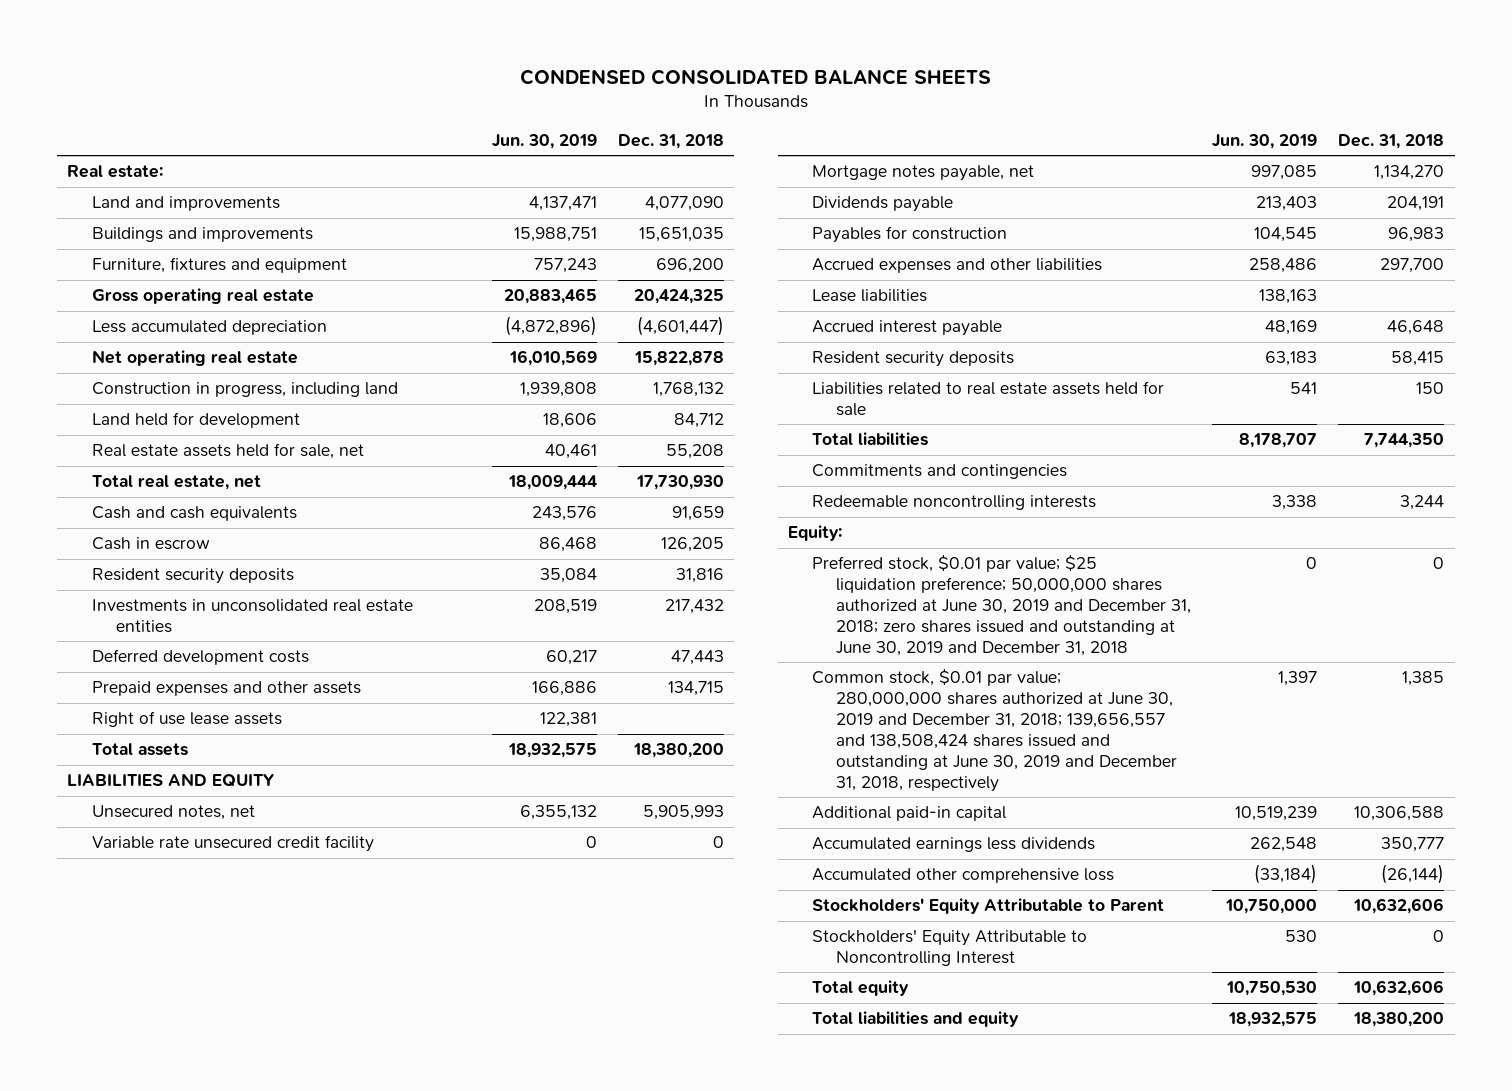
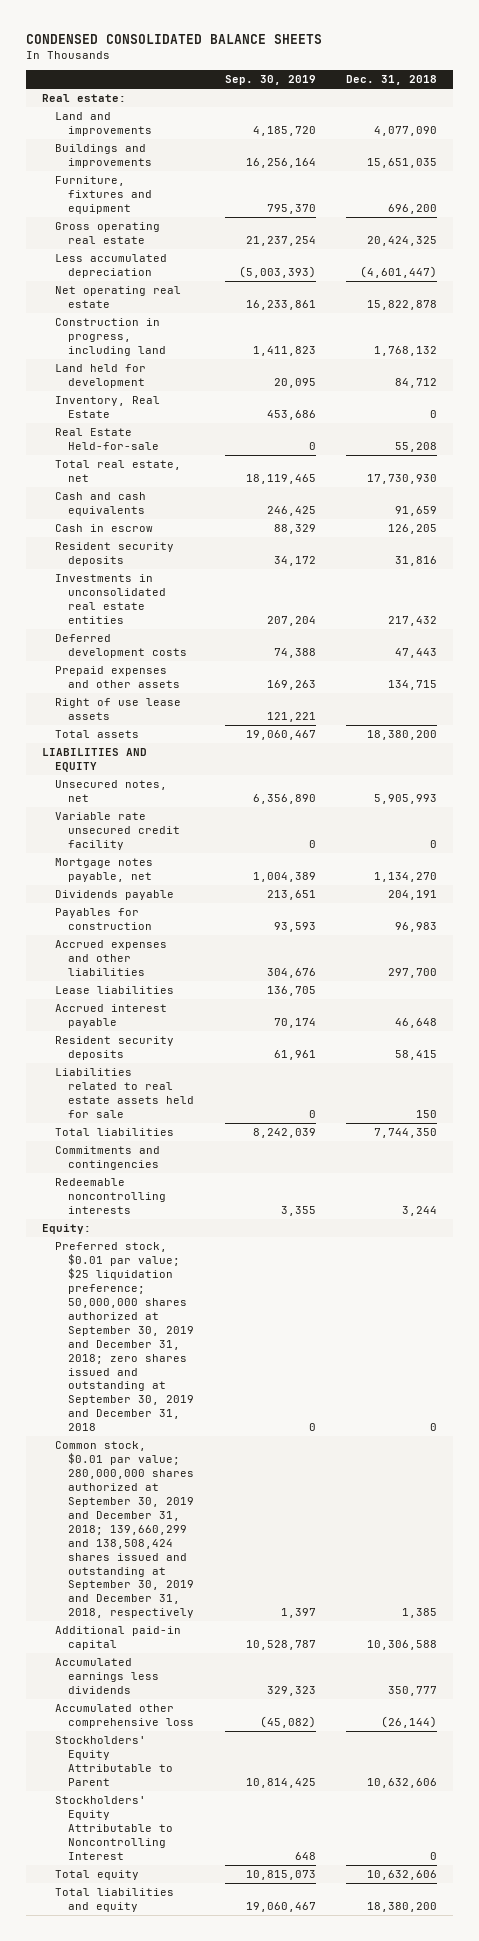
- | Jun. 30, 2019 | Dec. 31, 2018
+ | Sep. 30, 2019 | Dec. 31, 2018
- Real estate assets held for sale, net | 40,461 | 55,208
+ Inventory, Real Estate | 453,686 | 0
+ Real Estate Held-for-sale | 0 | 55,208
- Preferred stock, $0.01 par value; $25 liquidation preference; 50,000,000 shares authorized at June 30, 2019 and December 31, 2018; zero shares issued and outstanding at June 30, 2019 and December 31, 2018 | 0 | 0
- Common stock, $0.01 par value; 280,000,000 shares authorized at June 30, 2019 and December 31, 2018; 139,656,557 and 138,508,424 shares issued and outstanding at June 30, 2019 and December 31, 2018, respectively | 1,397 | 1,385
+ Preferred stock, $0.01 par value; $25 liquidation preference; 50,000,000 shares authorized at September 30, 2019 and December 31, 2018; zero shares issued and outstanding at September 30, 2019 and December 31, 2018 | 0 | 0
+ Common stock, $0.01 par value; 280,000,000 shares authorized at September 30, 2019 and December 31, 2018; 139,660,299 and 138,508,424 shares issued and outstanding at September 30, 2019 and December 31, 2018, respectively | 1,397 | 1,385

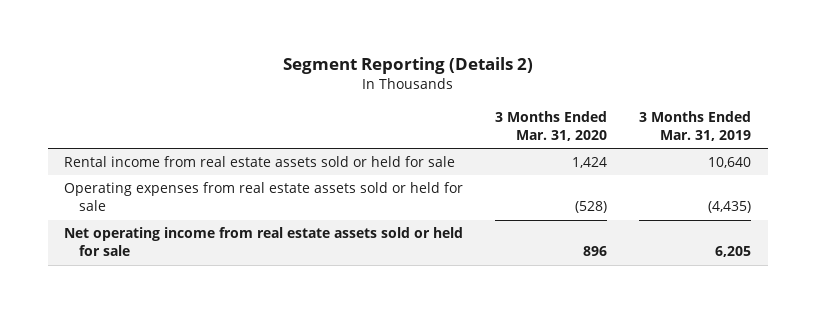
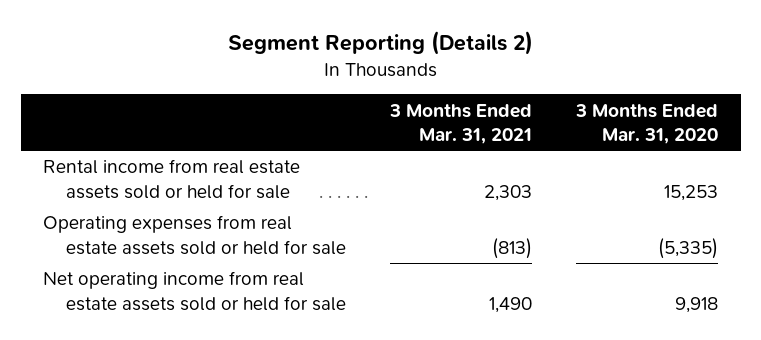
- | 3 Months Ended Mar. 31, 2020 | 3 Months Ended Mar. 31, 2019
+ | 3 Months Ended Mar. 31, 2021 | 3 Months Ended Mar. 31, 2020
- Rental income from real estate assets sold or held for sale | 1,424 | 10,640
- Operating expenses from real estate assets sold or held for sale | (528) | (4,435)
- Net operating income from real estate assets sold or held for sale | 896 | 6,205
+ Rental income from real estate assets sold or held for sale | 2,303 | 15,253
+ Operating expenses from real estate assets sold or held for sale | (813) | (5,335)
+ Net operating income from real estate assets sold or held for sale | 1,490 | 9,918

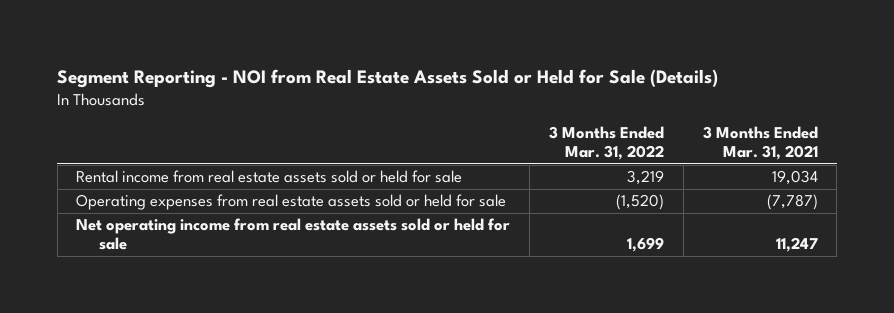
- Segment Reporting (Details 2)
+ Segment Reporting - NOI from Real Estate Assets Sold or Held for Sale (Details)
- | 3 Months Ended Mar. 31, 2021 | 3 Months Ended Mar. 31, 2020
+ | 3 Months Ended Mar. 31, 2022 | 3 Months Ended Mar. 31, 2021
- Rental income from real estate assets sold or held for sale | 2,303 | 15,253
- Operating expenses from real estate assets sold or held for sale | (813) | (5,335)
- Net operating income from real estate assets sold or held for sale | 1,490 | 9,918
+ Rental income from real estate assets sold or held for sale | 3,219 | 19,034
+ Operating expenses from real estate assets sold or held for sale | (1,520) | (7,787)
+ Net operating income from real estate assets sold or held for sale | 1,699 | 11,247

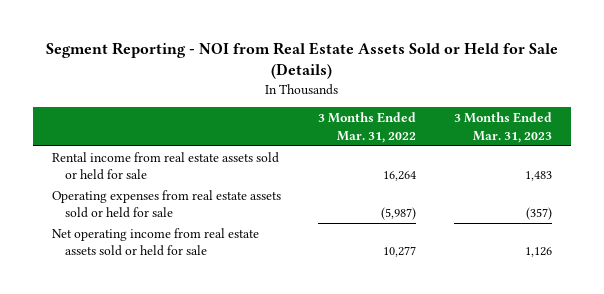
- | 3 Months Ended Mar. 31, 2022 | 3 Months Ended Mar. 31, 2021
+ | 3 Months Ended Mar. 31, 2022 | 3 Months Ended Mar. 31, 2023
- Rental income from real estate assets sold or held for sale | 3,219 | 19,034
- Operating expenses from real estate assets sold or held for sale | (1,520) | (7,787)
- Net operating income from real estate assets sold or held for sale | 1,699 | 11,247
+ Rental income from real estate assets sold or held for sale | 16,264 | 1,483
+ Operating expenses from real estate assets sold or held for sale | (5,987) | (357)
+ Net operating income from real estate assets sold or held for sale | 10,277 | 1,126

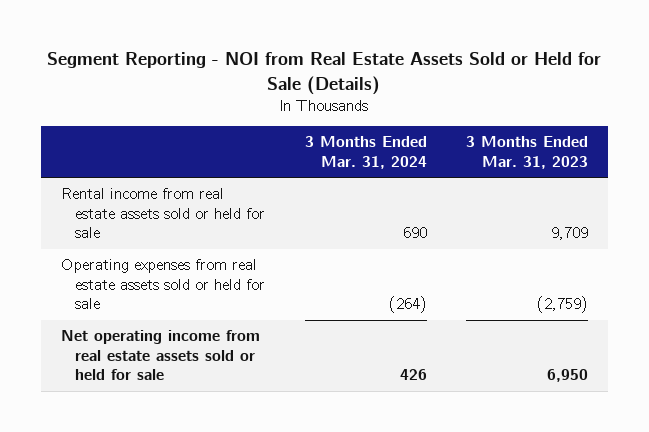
- | 3 Months Ended Mar. 31, 2022 | 3 Months Ended Mar. 31, 2023
+ | 3 Months Ended Mar. 31, 2024 | 3 Months Ended Mar. 31, 2023
- Rental income from real estate assets sold or held for sale | 16,264 | 1,483
- Operating expenses from real estate assets sold or held for sale | (5,987) | (357)
- Net operating income from real estate assets sold or held for sale | 10,277 | 1,126
+ Rental income from real estate assets sold or held for sale | 690 | 9,709
+ Operating expenses from real estate assets sold or held for sale | (264) | (2,759)
+ Net operating income from real estate assets sold or held for sale | 426 | 6,950

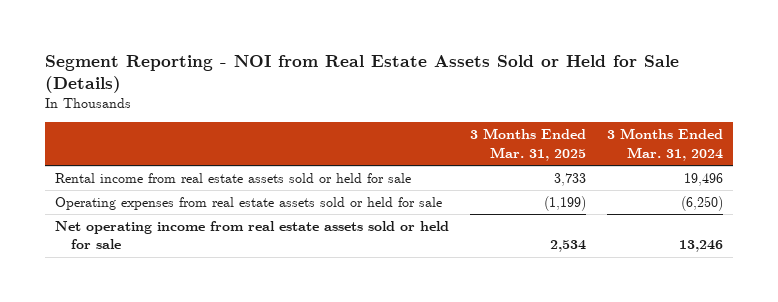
- | 3 Months Ended Mar. 31, 2024 | 3 Months Ended Mar. 31, 2023
+ | 3 Months Ended Mar. 31, 2025 | 3 Months Ended Mar. 31, 2024
- Rental income from real estate assets sold or held for sale | 690 | 9,709
- Operating expenses from real estate assets sold or held for sale | (264) | (2,759)
- Net operating income from real estate assets sold or held for sale | 426 | 6,950
+ Rental income from real estate assets sold or held for sale | 3,733 | 19,496
+ Operating expenses from real estate assets sold or held for sale | (1,199) | (6,250)
+ Net operating income from real estate assets sold or held for sale | 2,534 | 13,246

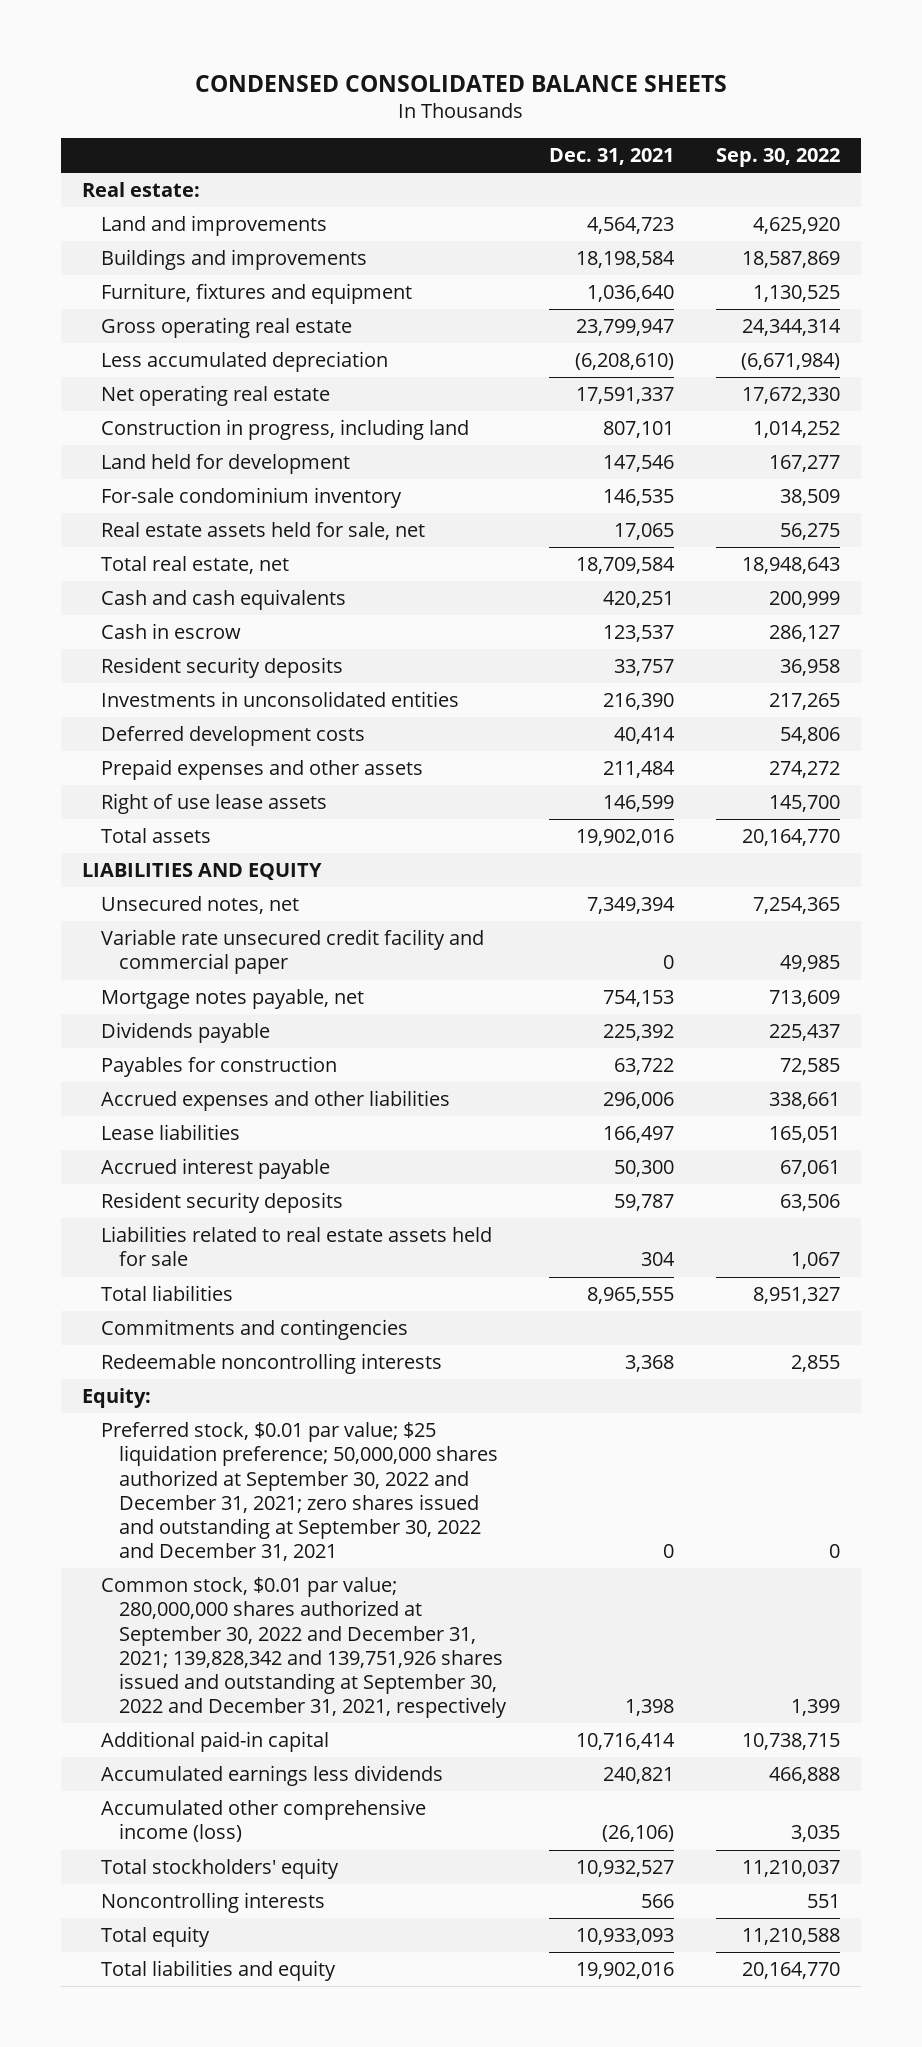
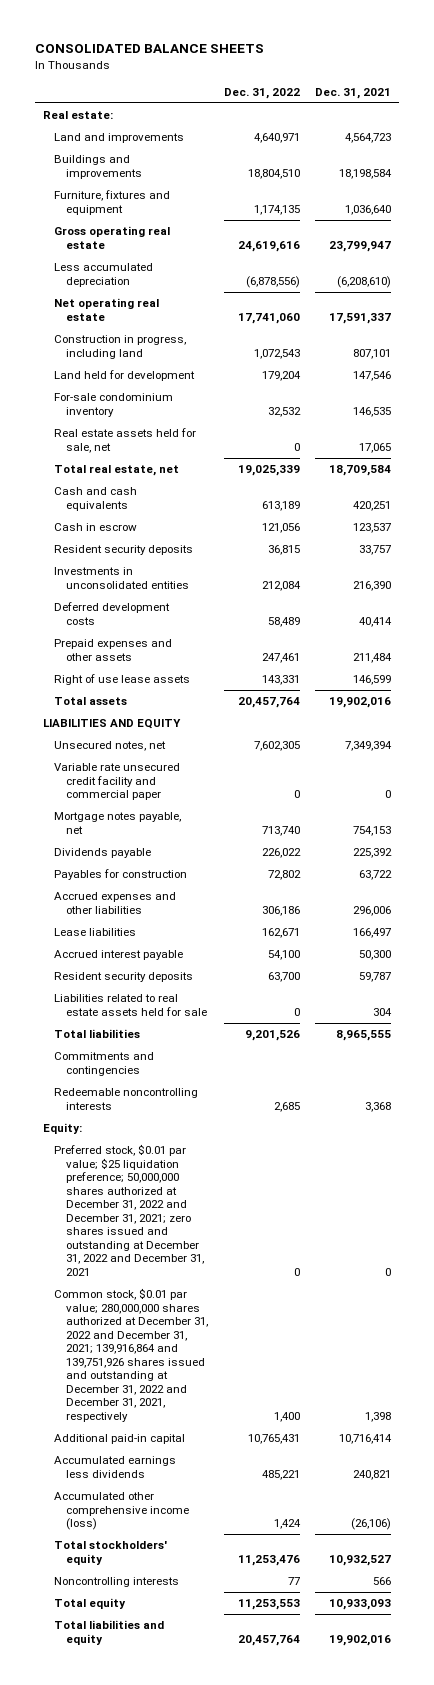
- CONDENSED CONSOLIDATED BALANCE SHEETS
+ CONSOLIDATED BALANCE SHEETS
- | Dec. 31, 2021 | Sep. 30, 2022
+ | Dec. 31, 2022 | Dec. 31, 2021
- Preferred stock, $0.01 par value; $25 liquidation preference; 50,000,000 shares authorized at September 30, 2022 and December 31, 2021; zero shares issued and outstanding at September 30, 2022 and December 31, 2021 | 0 | 0
- Common stock, $0.01 par value; 280,000,000 shares authorized at September 30, 2022 and December 31, 2021; 139,828,342 and 139,751,926 shares issued and outstanding at September 30, 2022 and December 31, 2021, respectively | 1,398 | 1,399
+ Preferred stock, $0.01 par value; $25 liquidation preference; 50,000,000 shares authorized at December 31, 2022 and December 31, 2021; zero shares issued and outstanding at December 31, 2022 and December 31, 2021 | 0 | 0
+ Common stock, $0.01 par value; 280,000,000 shares authorized at December 31, 2022 and December 31, 2021; 139,916,864 and 139,751,926 shares issued and outstanding at December 31, 2022 and December 31, 2021, respectively | 1,400 | 1,398

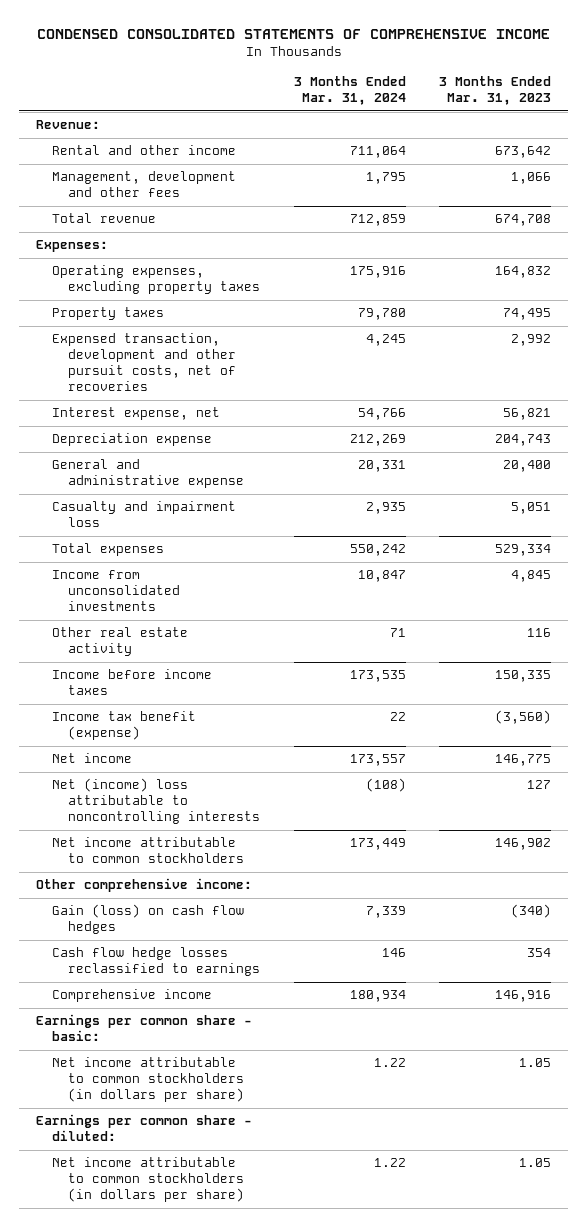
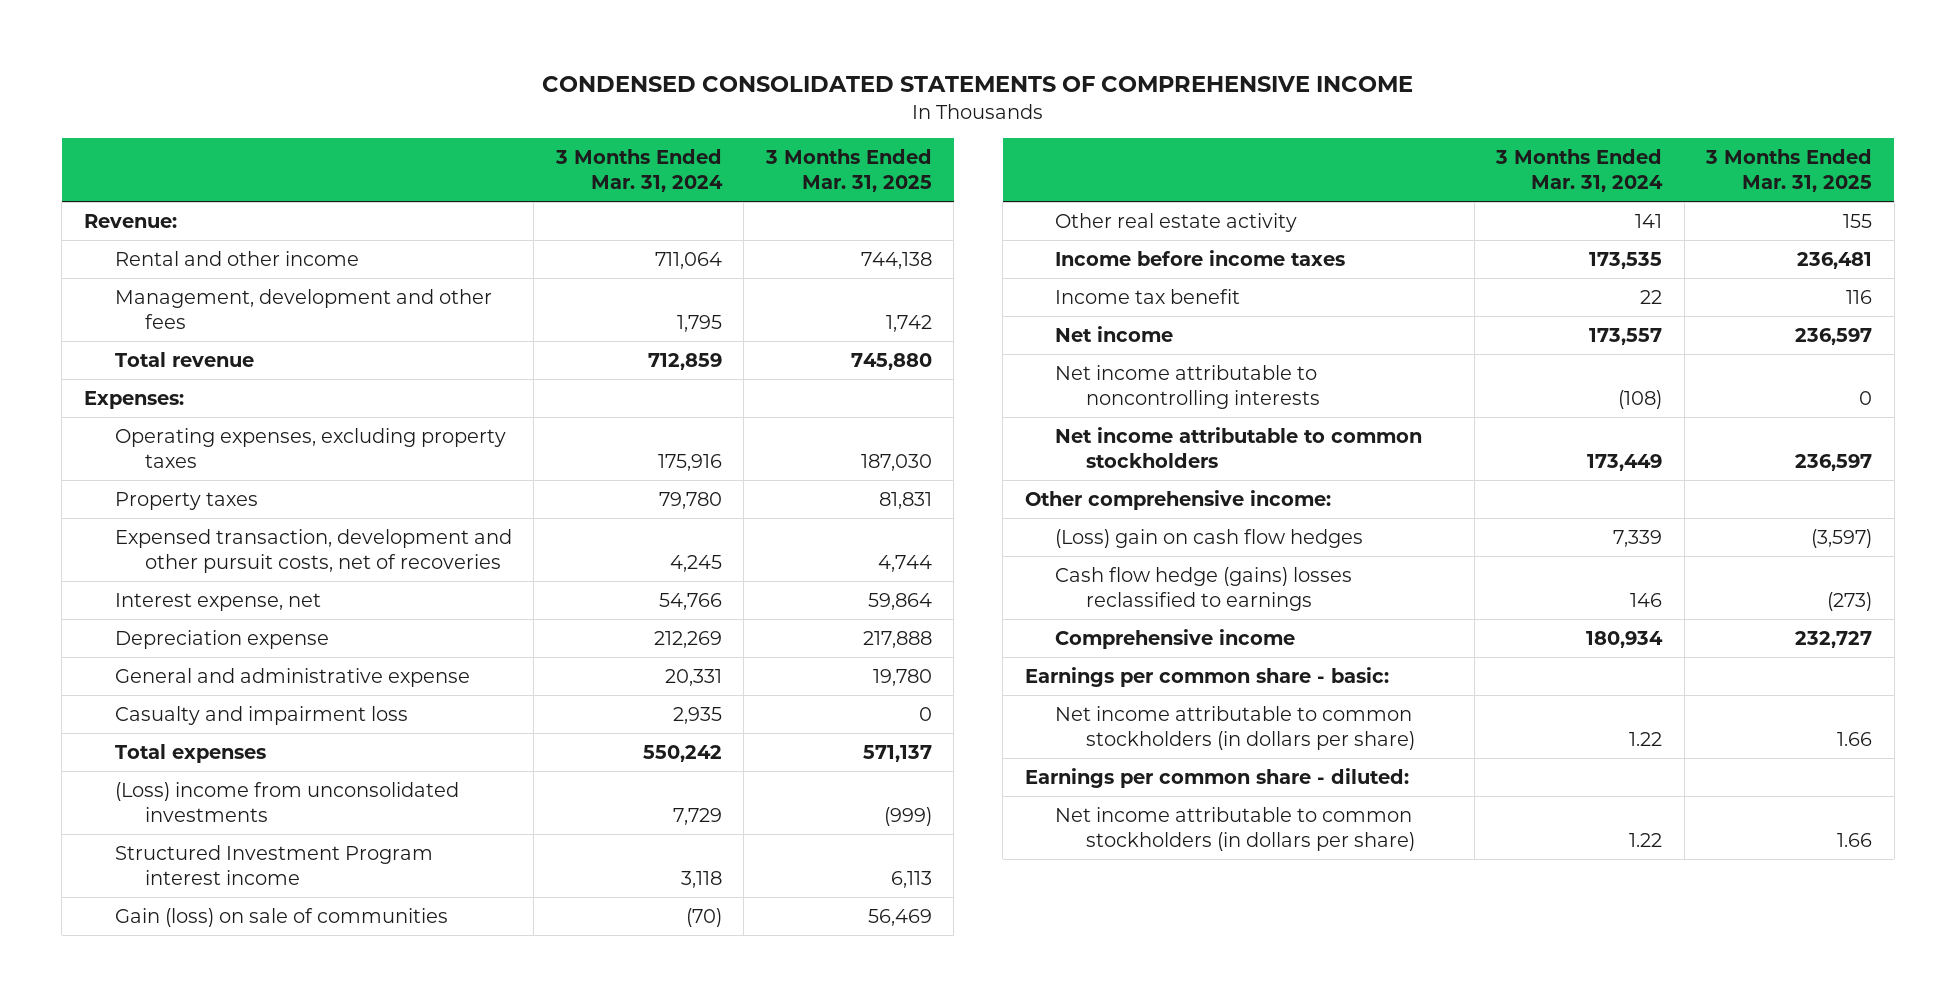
- | 3 Months Ended Mar. 31, 2024 | 3 Months Ended Mar. 31, 2023
+ | 3 Months Ended Mar. 31, 2024 | 3 Months Ended Mar. 31, 2025
- Income from unconsolidated investments | 10,847 | 4,845
- Other real estate activity | 71 | 116
+ (Loss) income from unconsolidated investments | 7,729 | (999)
+ Structured Investment Program interest income | 3,118 | 6,113
+ Gain (loss) on sale of communities | (70) | 56,469
+ Other real estate activity | 141 | 155
- Income tax benefit (expense) | 22 | (3,560)
+ Income tax benefit | 22 | 116
- Net (income) loss attributable to noncontrolling interests | (108) | 127
+ Net income attributable to noncontrolling interests | (108) | 0
- Gain (loss) on cash flow hedges | 7,339 | (340)
- Cash flow hedge losses reclassified to earnings | 146 | 354
+ (Loss) gain on cash flow hedges | 7,339 | (3,597)
+ Cash flow hedge (gains) losses reclassified to earnings | 146 | (273)

